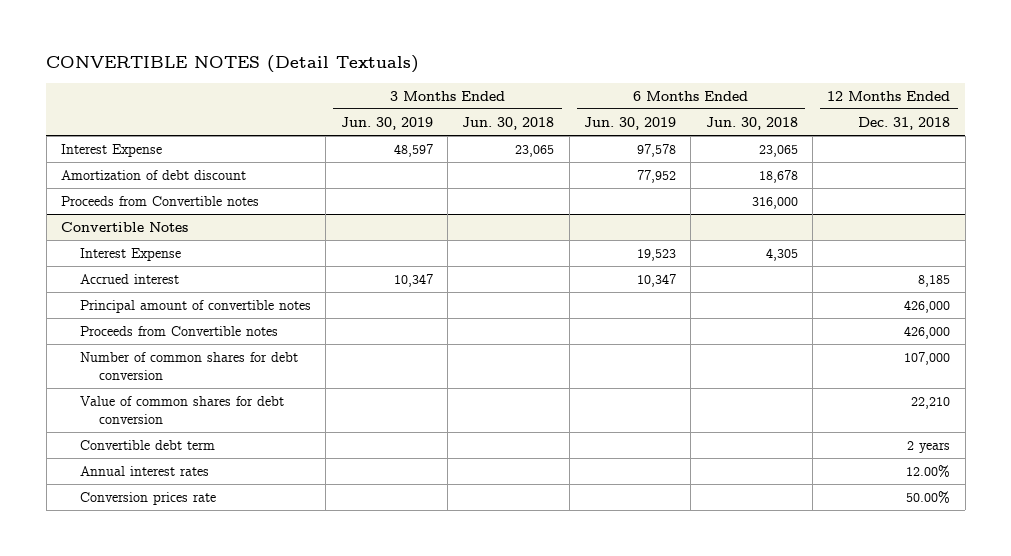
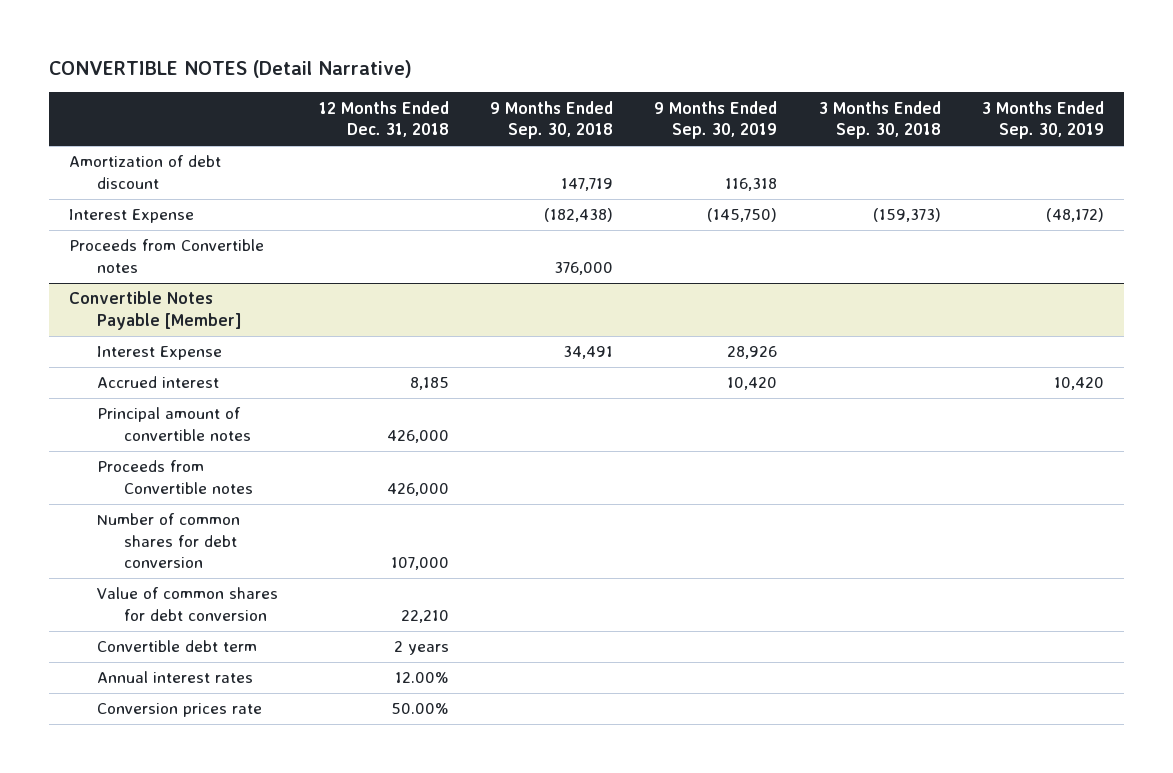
- CONVERTIBLE NOTES (Detail Textuals)
+ CONVERTIBLE NOTES (Detail Narrative)
- | 3 Months Ended Jun. 30, 2019 | 3 Months Ended Jun. 30, 2018 | 6 Months Ended Jun. 30, 2019 | 6 Months Ended Jun. 30, 2018 | 12 Months Ended Dec. 31, 2018
+ | 12 Months Ended Dec. 31, 2018 | 9 Months Ended Sep. 30, 2018 | 9 Months Ended Sep. 30, 2019 | 3 Months Ended Sep. 30, 2018 | 3 Months Ended Sep. 30, 2019
moved down: Interest Expense | | (182,438) | (145,750) | (159,373) | (48,172)
- Convertible Notes
+ Convertible Notes Payable [Member]

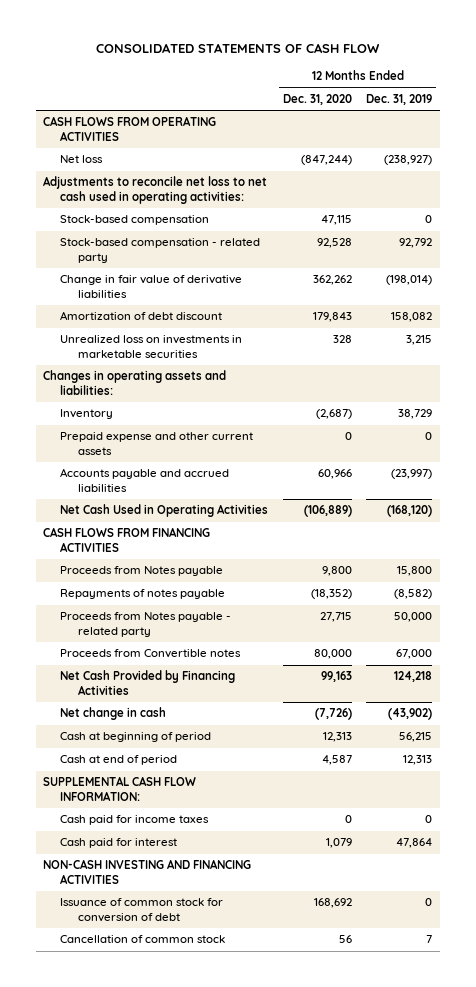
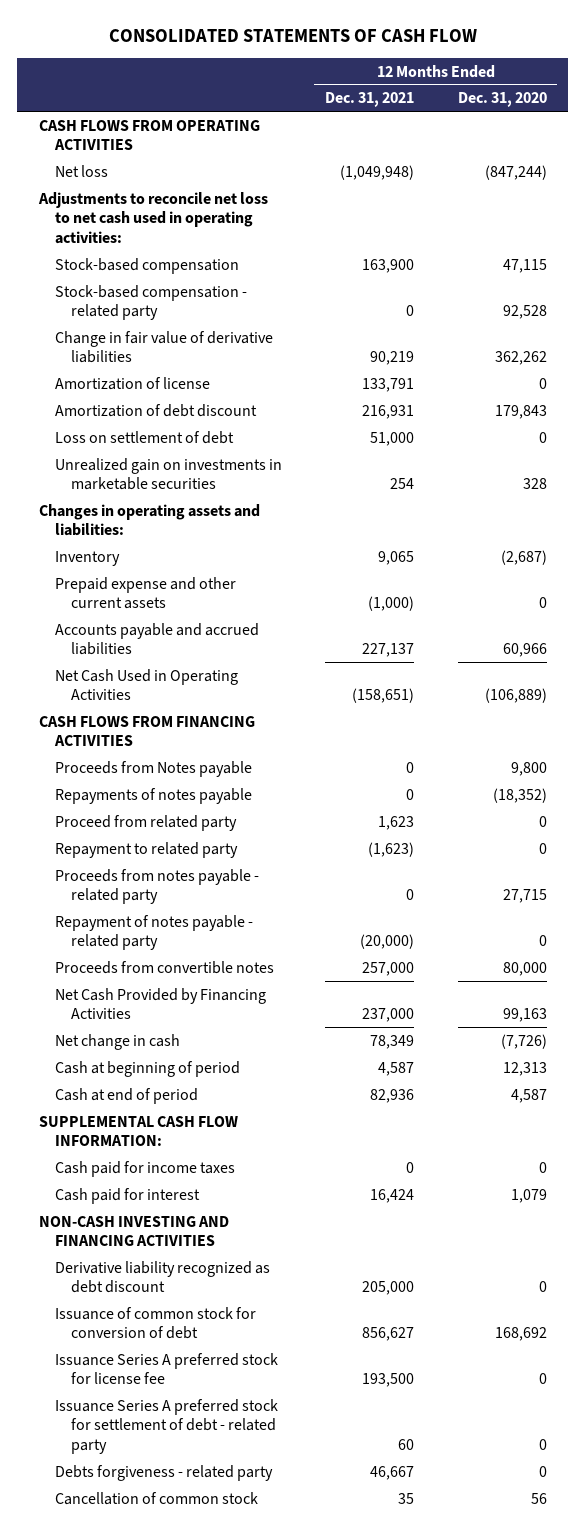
- | 12 Months Ended Dec. 31, 2020 | 12 Months Ended Dec. 31, 2019
+ | 12 Months Ended Dec. 31, 2021 | 12 Months Ended Dec. 31, 2020
+ Amortization of license | 133,791 | 0
- Unrealized loss on investments in marketable securities | 328 | 3,215
+ Loss on settlement of debt | 51,000 | 0
+ Unrealized gain on investments in marketable securities | 254 | 328
- Proceeds from Notes payable - related party | 27,715 | 50,000
- Proceeds from Convertible notes | 80,000 | 67,000
+ Proceed from related party | 1,623 | 0
+ Repayment to related party | (1,623) | 0
+ Proceeds from notes payable - related party | 0 | 27,715
+ Repayment of notes payable - related party | (20,000) | 0
+ Proceeds from convertible notes | 257,000 | 80,000
+ Derivative liability recognized as debt discount | 205,000 | 0
+ Issuance Series A preferred stock for license fee | 193,500 | 0
+ Issuance Series A preferred stock for settlement of debt - related party | 60 | 0
+ Debts forgiveness - related party | 46,667 | 0

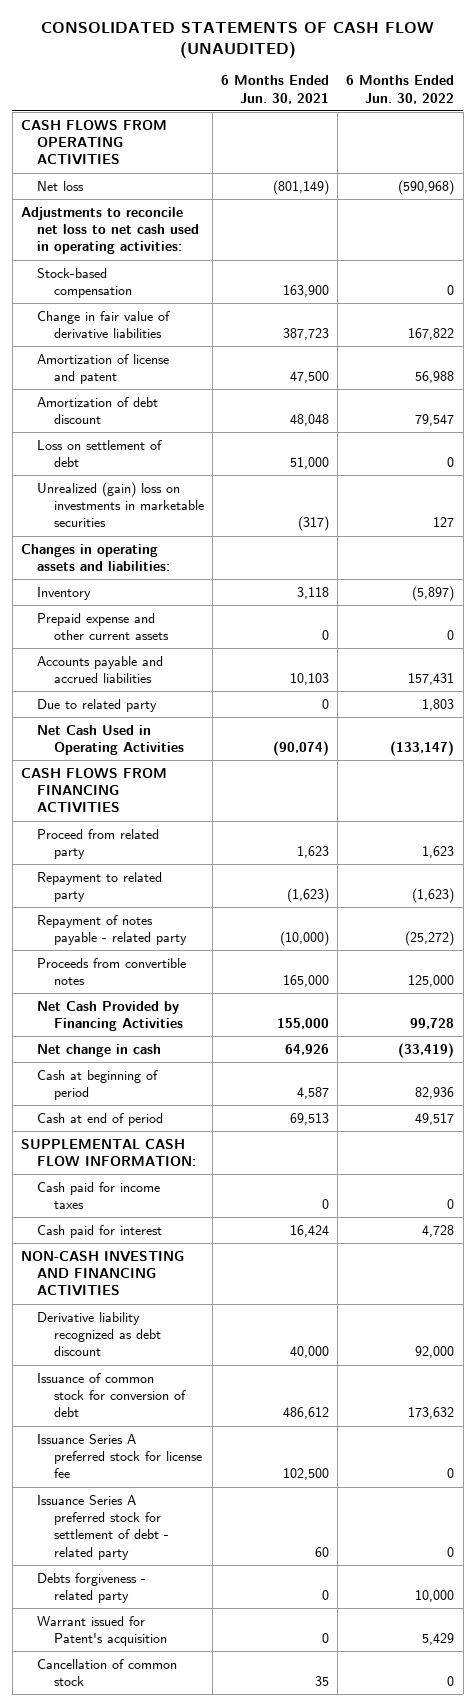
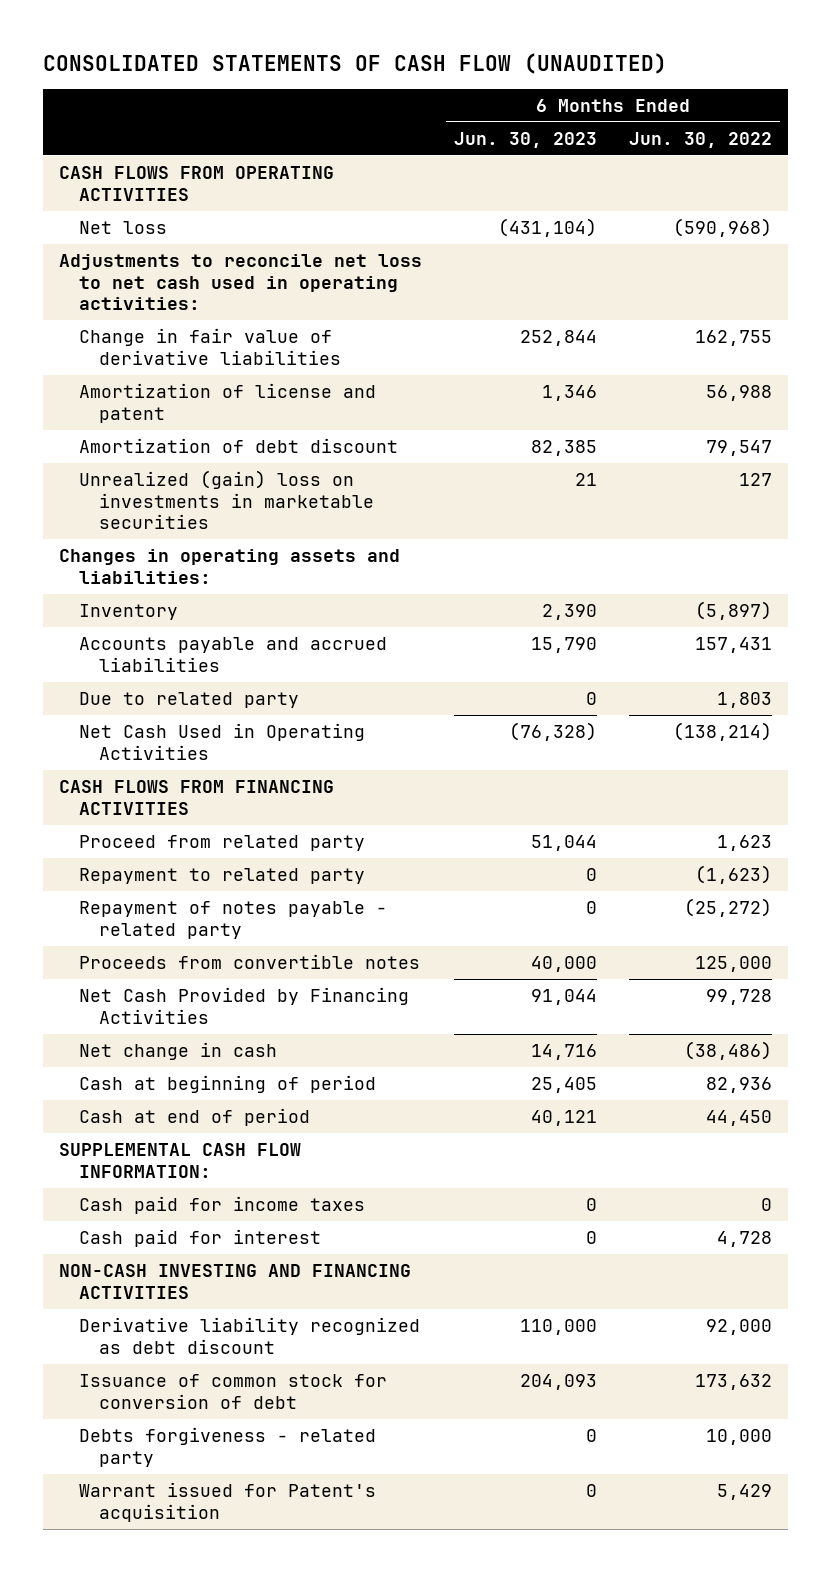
- | 6 Months Ended Jun. 30, 2021 | 6 Months Ended Jun. 30, 2022
+ | 6 Months Ended Jun. 30, 2023 | 6 Months Ended Jun. 30, 2022
- Stock-based compensation | 163,900 | 0
- Change in fair value of derivative liabilities | 387,723 | 167,822
+ Change in fair value of derivative liabilities | 252,844 | 162,755
- Loss on settlement of debt | 51,000 | 0
- Prepaid expense and other current assets | 0 | 0
- Net Cash Used in Operating Activities | (90,074) | (133,147)
+ Net Cash Used in Operating Activities | (76,328) | (138,214)
- Net change in cash | 64,926 | (33,419)
+ Net change in cash | 14,716 | (38,486)
- Cash at end of period | 69,513 | 49,517
+ Cash at end of period | 40,121 | 44,450
- Issuance Series A preferred stock for license fee | 102,500 | 0
- Issuance Series A preferred stock for settlement of debt - related party | 60 | 0
- Cancellation of common stock | 35 | 0

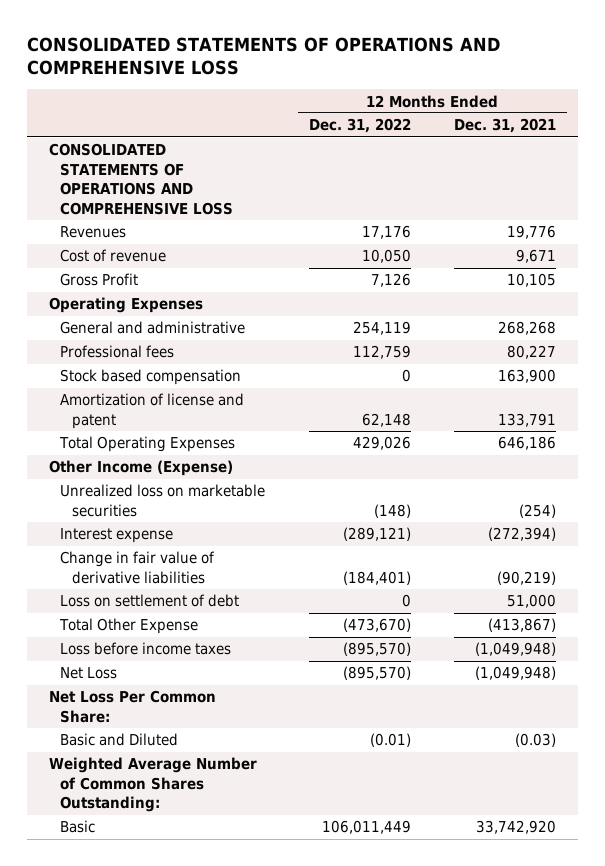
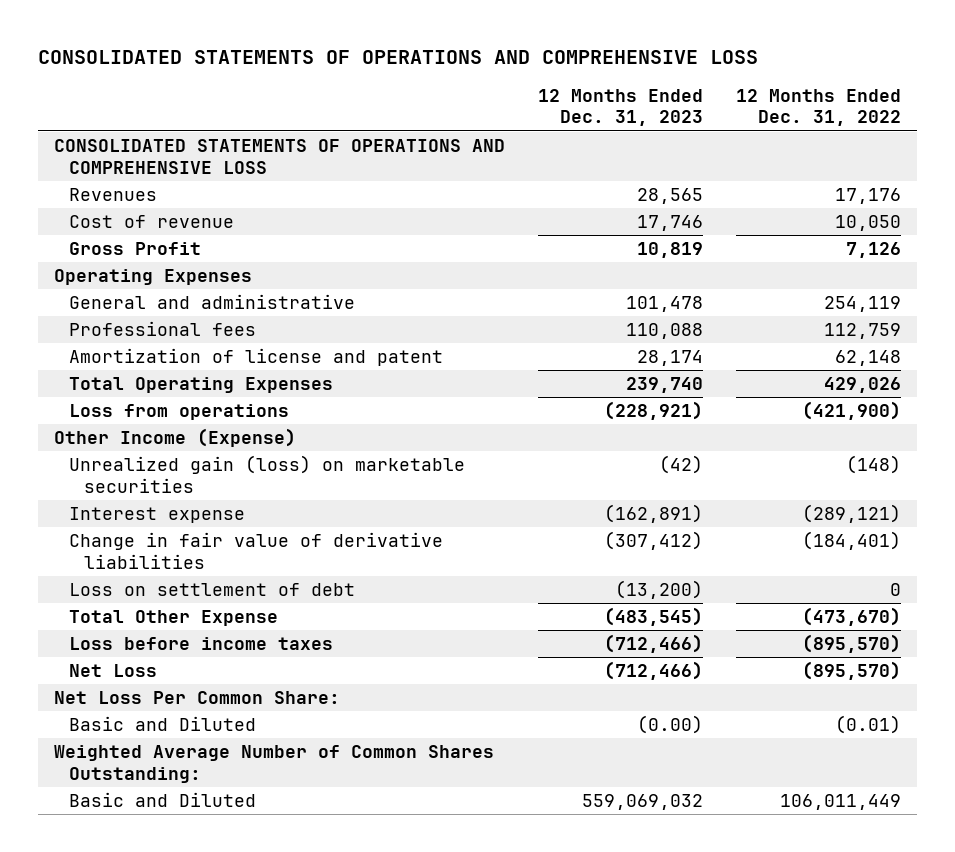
- | 12 Months Ended Dec. 31, 2022 | 12 Months Ended Dec. 31, 2021
+ | 12 Months Ended Dec. 31, 2023 | 12 Months Ended Dec. 31, 2022
- Stock based compensation | 0 | 163,900
+ Loss from operations | (228,921) | (421,900)
- Unrealized loss on marketable securities | (148) | (254)
+ Unrealized gain (loss) on marketable securities | (42) | (148)
- Basic | 106,011,449 | 33,742,920
+ Basic and Diluted | 559,069,032 | 106,011,449

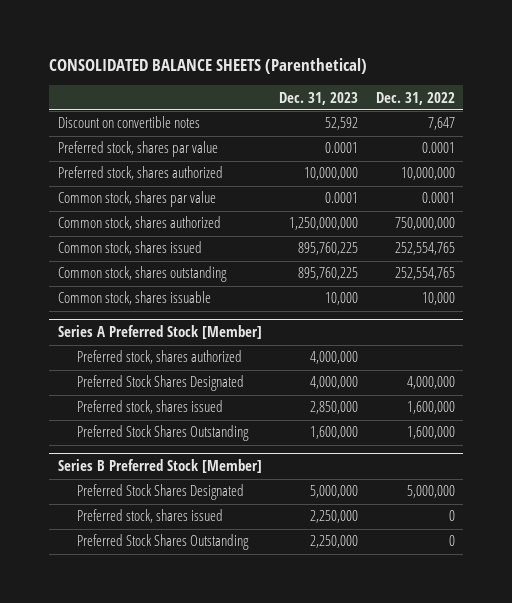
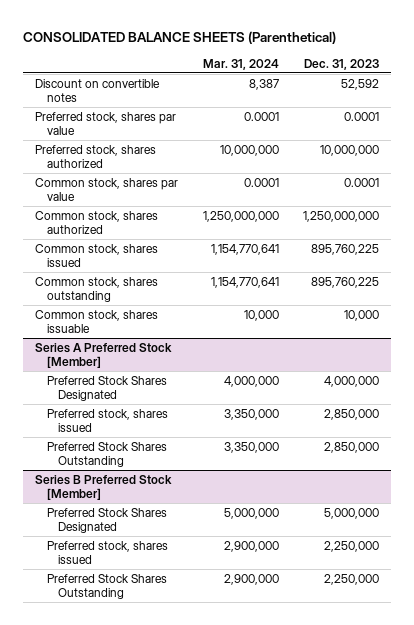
- | Dec. 31, 2023 | Dec. 31, 2022
+ | Mar. 31, 2024 | Dec. 31, 2023
@ Series A Preferred Stock [Member]
- Preferred stock, shares authorized | 4,000,000 |
- Preferred Stock Shares Outstanding | 1,600,000 | 1,600,000
+ Preferred Stock Shares Outstanding | 3,350,000 | 2,850,000

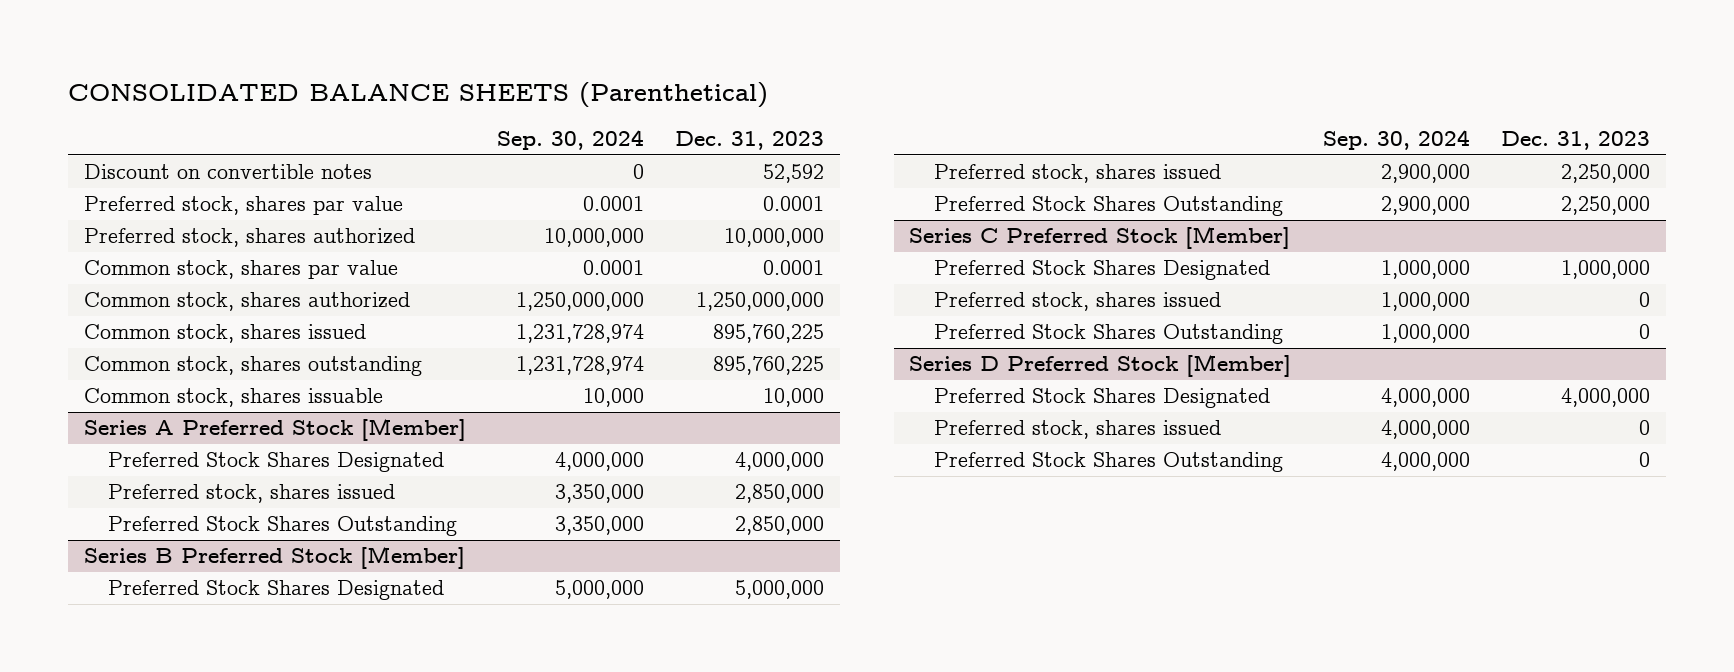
- | Mar. 31, 2024 | Dec. 31, 2023
+ | Sep. 30, 2024 | Dec. 31, 2023
+ Series C Preferred Stock [Member]
+ Preferred Stock Shares Designated | 1,000,000 | 1,000,000
+ Preferred stock, shares issued | 1,000,000 | 0
+ Preferred Stock Shares Outstanding | 1,000,000 | 0
+ Series D Preferred Stock [Member]
+ Preferred Stock Shares Designated | 4,000,000 | 4,000,000
+ Preferred stock, shares issued | 4,000,000 | 0
+ Preferred Stock Shares Outstanding | 4,000,000 | 0

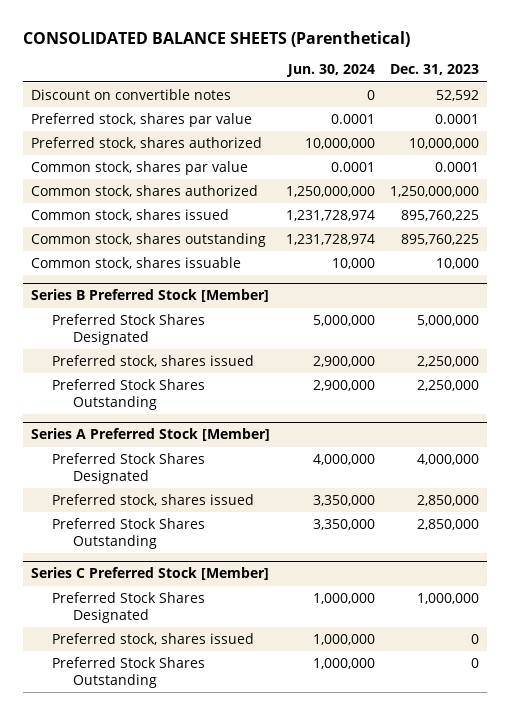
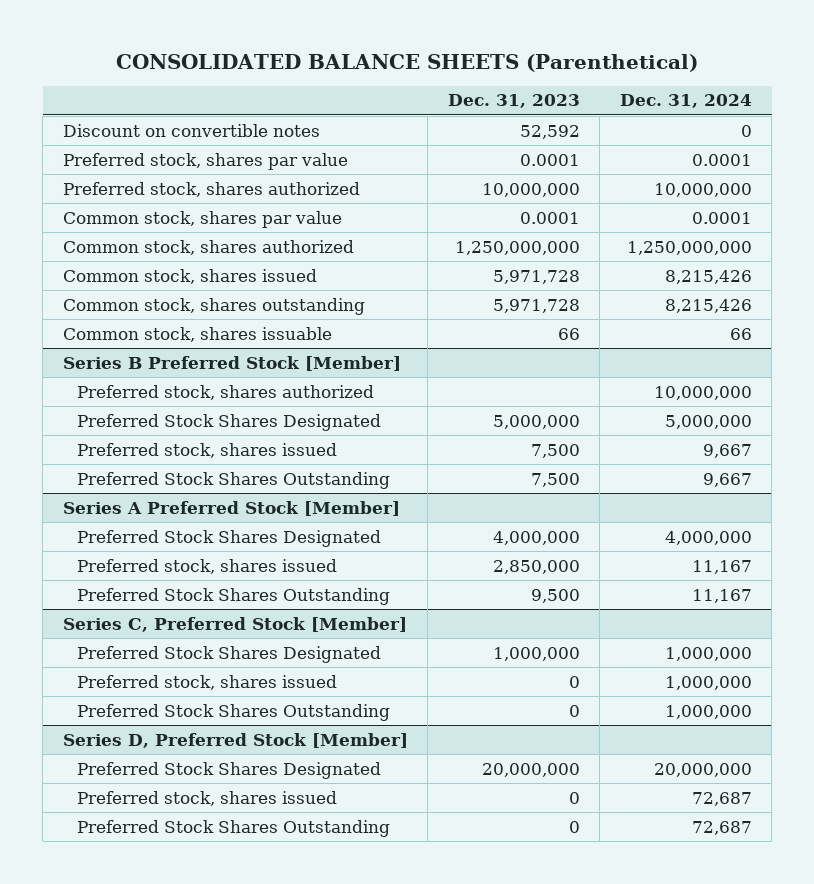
- | Jun. 30, 2024 | Dec. 31, 2023
+ | Dec. 31, 2023 | Dec. 31, 2024
- Common stock, shares issued | 1,231,728,974 | 895,760,225
- Common stock, shares outstanding | 1,231,728,974 | 895,760,225
- Common stock, shares issuable | 10,000 | 10,000
+ Common stock, shares issued | 5,971,728 | 8,215,426
+ Common stock, shares outstanding | 5,971,728 | 8,215,426
+ Common stock, shares issuable | 66 | 66
@ Series B Preferred Stock [Member]
+ Preferred stock, shares authorized | | 10,000,000
- Preferred stock, shares issued | 2,900,000 | 2,250,000
- Preferred Stock Shares Outstanding | 2,900,000 | 2,250,000
+ Preferred stock, shares issued | 7,500 | 9,667
+ Preferred Stock Shares Outstanding | 7,500 | 9,667
@ Series A Preferred Stock [Member]
- Preferred Stock Shares Outstanding | 3,350,000 | 2,850,000
- Series C Preferred Stock [Member]
@ Series A Preferred Stock [Member]
+ Preferred Stock Shares Outstanding | 9,500 | 11,167
+ Series C, Preferred Stock [Member]
+ Series D, Preferred Stock [Member]
+ Preferred Stock Shares Designated | 20,000,000 | 20,000,000
+ Preferred stock, shares issued | 0 | 72,687
+ Preferred Stock Shares Outstanding | 0 | 72,687

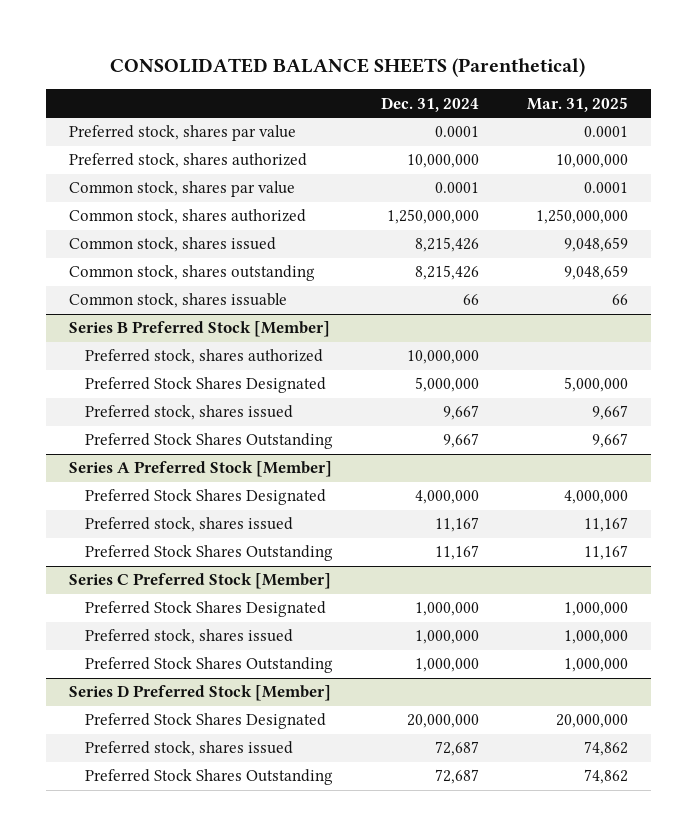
- | Dec. 31, 2023 | Dec. 31, 2024
+ | Dec. 31, 2024 | Mar. 31, 2025
- Discount on convertible notes | 52,592 | 0
- Series C, Preferred Stock [Member]
+ Series C Preferred Stock [Member]
- Series D, Preferred Stock [Member]
+ Series D Preferred Stock [Member]

